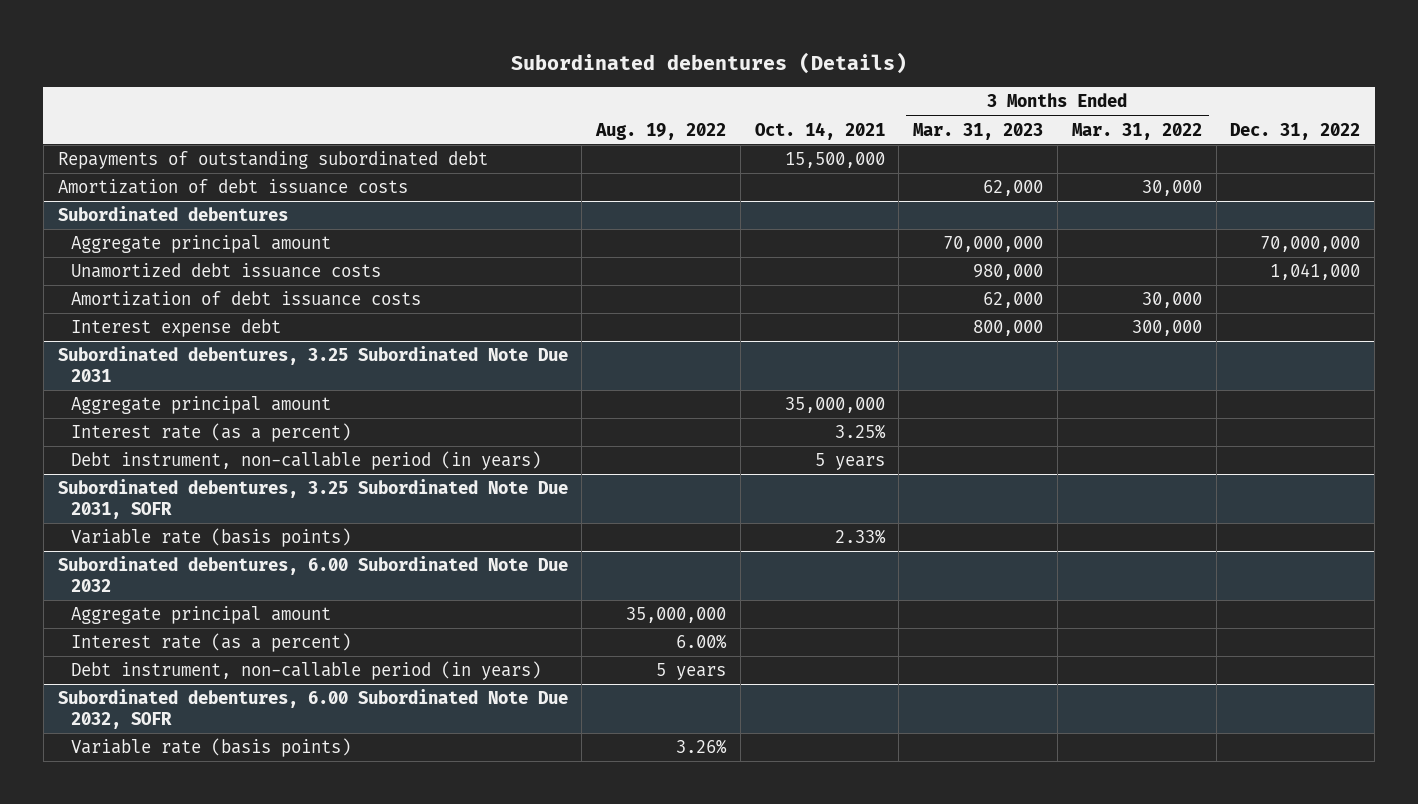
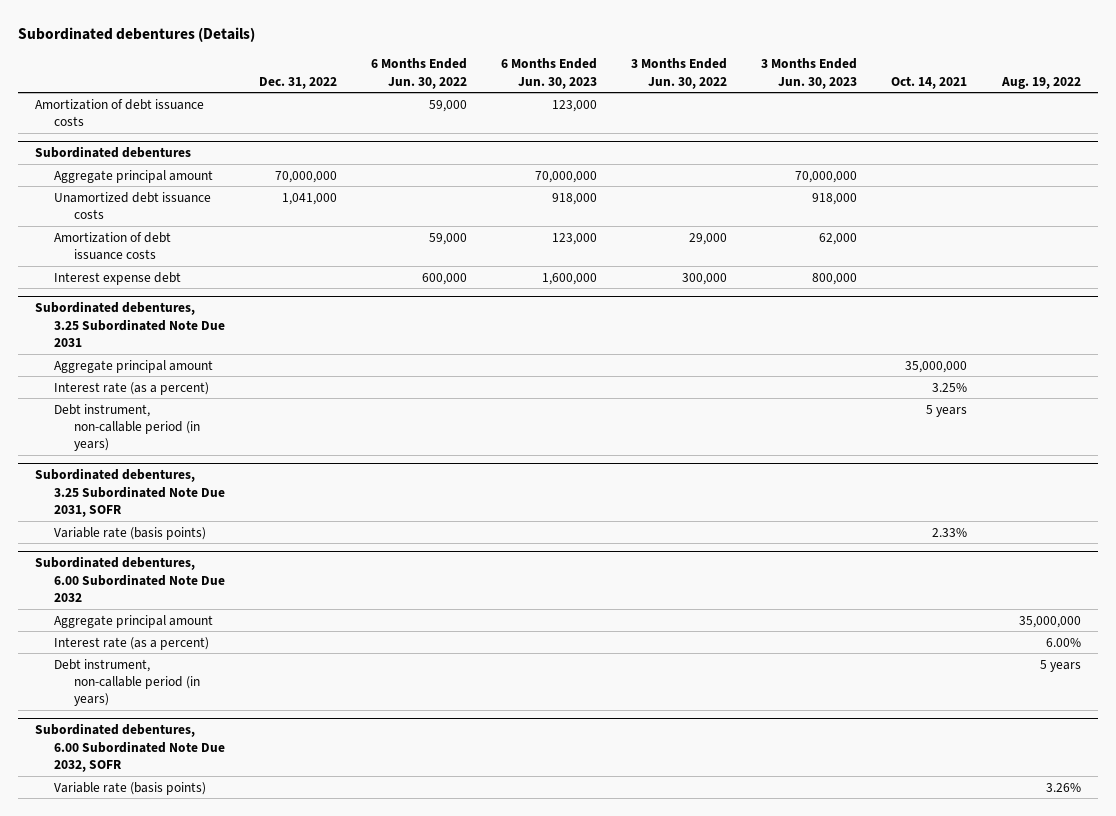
- | Aug. 19, 2022 | Oct. 14, 2021 | 3 Months Ended Mar. 31, 2023 | 3 Months Ended Mar. 31, 2022 | Dec. 31, 2022
+ | Dec. 31, 2022 | 6 Months Ended Jun. 30, 2022 | 6 Months Ended Jun. 30, 2023 | 3 Months Ended Jun. 30, 2022 | 3 Months Ended Jun. 30, 2023 | Oct. 14, 2021 | Aug. 19, 2022
- Repayments of outstanding subordinated debt | | 15,500,000 | | |

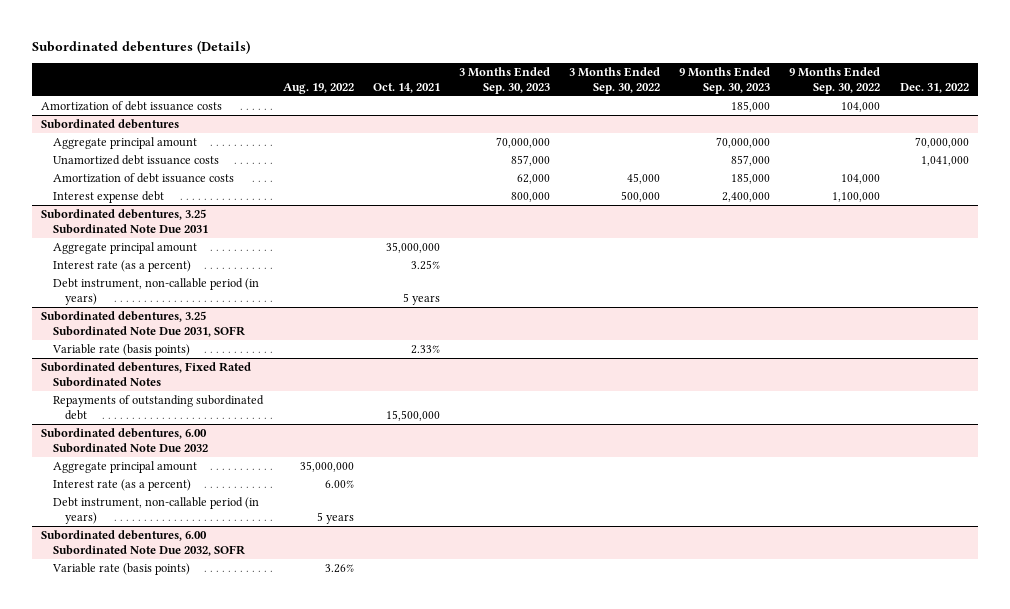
- | Dec. 31, 2022 | 6 Months Ended Jun. 30, 2022 | 6 Months Ended Jun. 30, 2023 | 3 Months Ended Jun. 30, 2022 | 3 Months Ended Jun. 30, 2023 | Oct. 14, 2021 | Aug. 19, 2022
+ | Aug. 19, 2022 | Oct. 14, 2021 | 3 Months Ended Sep. 30, 2023 | 3 Months Ended Sep. 30, 2022 | 9 Months Ended Sep. 30, 2023 | 9 Months Ended Sep. 30, 2022 | Dec. 31, 2022
+ Subordinated debentures, Fixed Rated Subordinated Notes
+ Repayments of outstanding subordinated debt | | 15,500,000 | | | | |

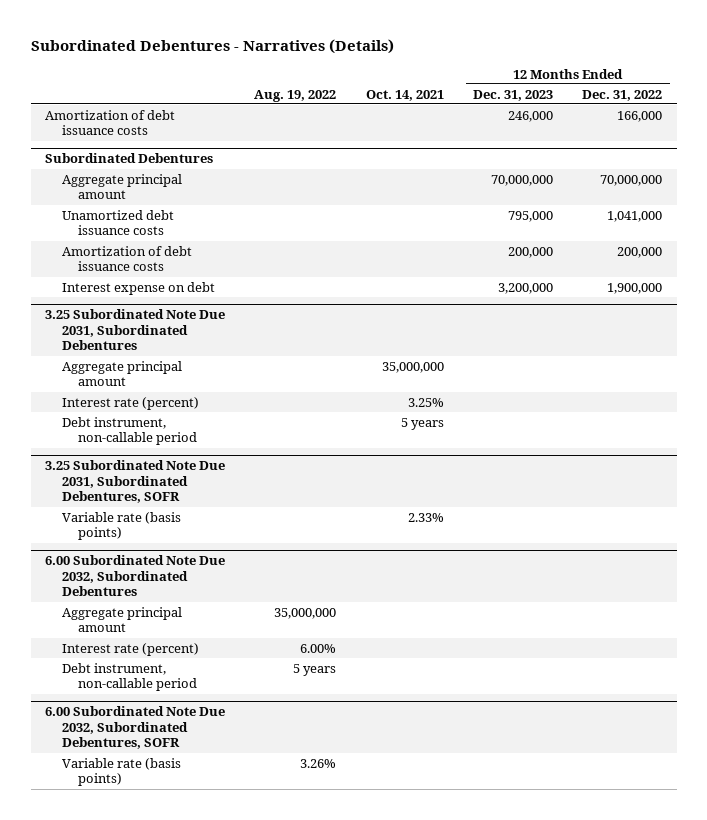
- Subordinated debentures (Details)
+ Subordinated Debentures - Narratives (Details)
- | Aug. 19, 2022 | Oct. 14, 2021 | 3 Months Ended Sep. 30, 2023 | 3 Months Ended Sep. 30, 2022 | 9 Months Ended Sep. 30, 2023 | 9 Months Ended Sep. 30, 2022 | Dec. 31, 2022
+ | Aug. 19, 2022 | Oct. 14, 2021 | 12 Months Ended Dec. 31, 2023 | 12 Months Ended Dec. 31, 2022
- Subordinated debentures
+ Subordinated Debentures
- Interest expense debt | | | 800,000 | 500,000 | 2,400,000 | 1,100,000 |
- Subordinated debentures, 3.25 Subordinated Note Due 2031
+ Interest expense on debt | | | 3,200,000 | 1,900,000
+ 3.25 Subordinated Note Due 2031, Subordinated Debentures
- Interest rate (as a percent) | | 3.25% | | | | |
- Debt instrument, non-callable period (in years) | | 5 years | | | | |
- Subordinated debentures, 3.25 Subordinated Note Due 2031, SOFR
+ Interest rate (percent) | | 3.25% | |
+ Debt instrument, non-callable period | | 5 years | |
+ 3.25 Subordinated Note Due 2031, Subordinated Debentures, SOFR
- Subordinated debentures, Fixed Rated Subordinated Notes
- Repayments of outstanding subordinated debt | | 15,500,000 | | | | |
- Subordinated debentures, 6.00 Subordinated Note Due 2032
+ 6.00 Subordinated Note Due 2032, Subordinated Debentures
- Interest rate (as a percent) | 6.00% | | | | | |
- Debt instrument, non-callable period (in years) | 5 years | | | | | |
- Subordinated debentures, 6.00 Subordinated Note Due 2032, SOFR
+ Interest rate (percent) | 6.00% | | |
+ Debt instrument, non-callable period | 5 years | | |
+ 6.00 Subordinated Note Due 2032, Subordinated Debentures, SOFR

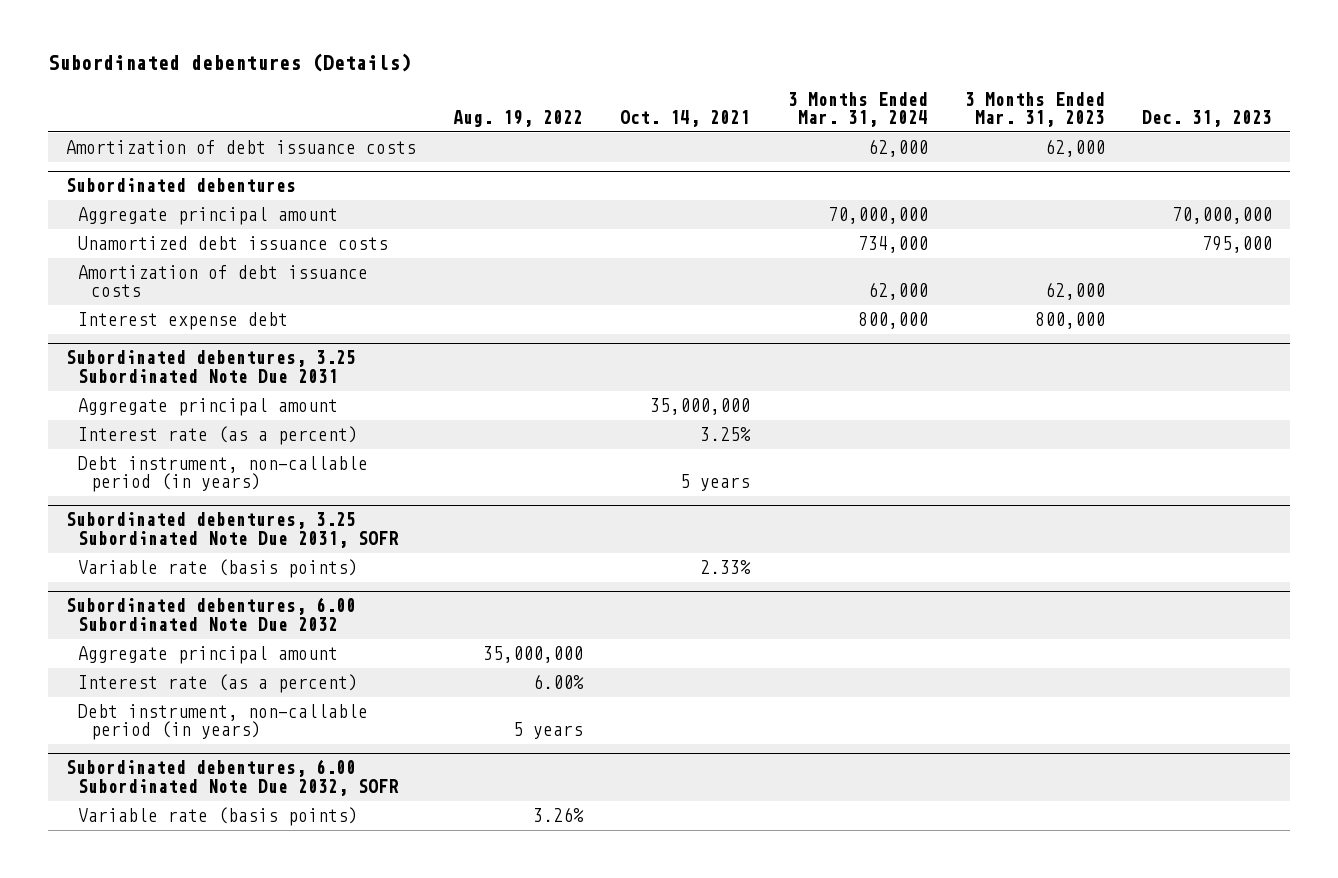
- Subordinated Debentures - Narratives (Details)
+ Subordinated debentures (Details)
- | Aug. 19, 2022 | Oct. 14, 2021 | 12 Months Ended Dec. 31, 2023 | 12 Months Ended Dec. 31, 2022
+ | Aug. 19, 2022 | Oct. 14, 2021 | 3 Months Ended Mar. 31, 2024 | 3 Months Ended Mar. 31, 2023 | Dec. 31, 2023
- Subordinated Debentures
+ Subordinated debentures
- Interest expense on debt | | | 3,200,000 | 1,900,000
- 3.25 Subordinated Note Due 2031, Subordinated Debentures
+ Interest expense debt | | | 800,000 | 800,000 |
+ Subordinated debentures, 3.25 Subordinated Note Due 2031
- Interest rate (percent) | | 3.25% | |
- Debt instrument, non-callable period | | 5 years | |
- 3.25 Subordinated Note Due 2031, Subordinated Debentures, SOFR
+ Interest rate (as a percent) | | 3.25% | | |
+ Debt instrument, non-callable period (in years) | | 5 years | | |
+ Subordinated debentures, 3.25 Subordinated Note Due 2031, SOFR
- 6.00 Subordinated Note Due 2032, Subordinated Debentures
+ Subordinated debentures, 6.00 Subordinated Note Due 2032
- Interest rate (percent) | 6.00% | | |
- Debt instrument, non-callable period | 5 years | | |
- 6.00 Subordinated Note Due 2032, Subordinated Debentures, SOFR
+ Interest rate (as a percent) | 6.00% | | | |
+ Debt instrument, non-callable period (in years) | 5 years | | | |
+ Subordinated debentures, 6.00 Subordinated Note Due 2032, SOFR

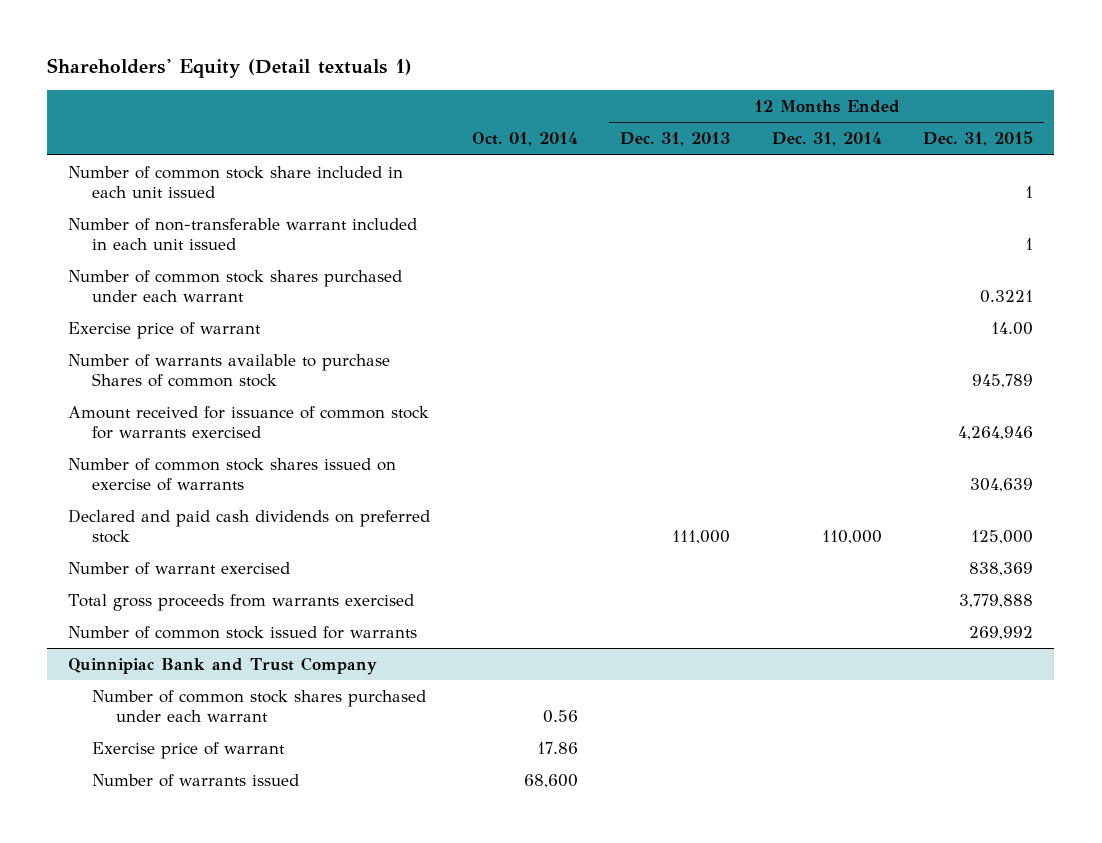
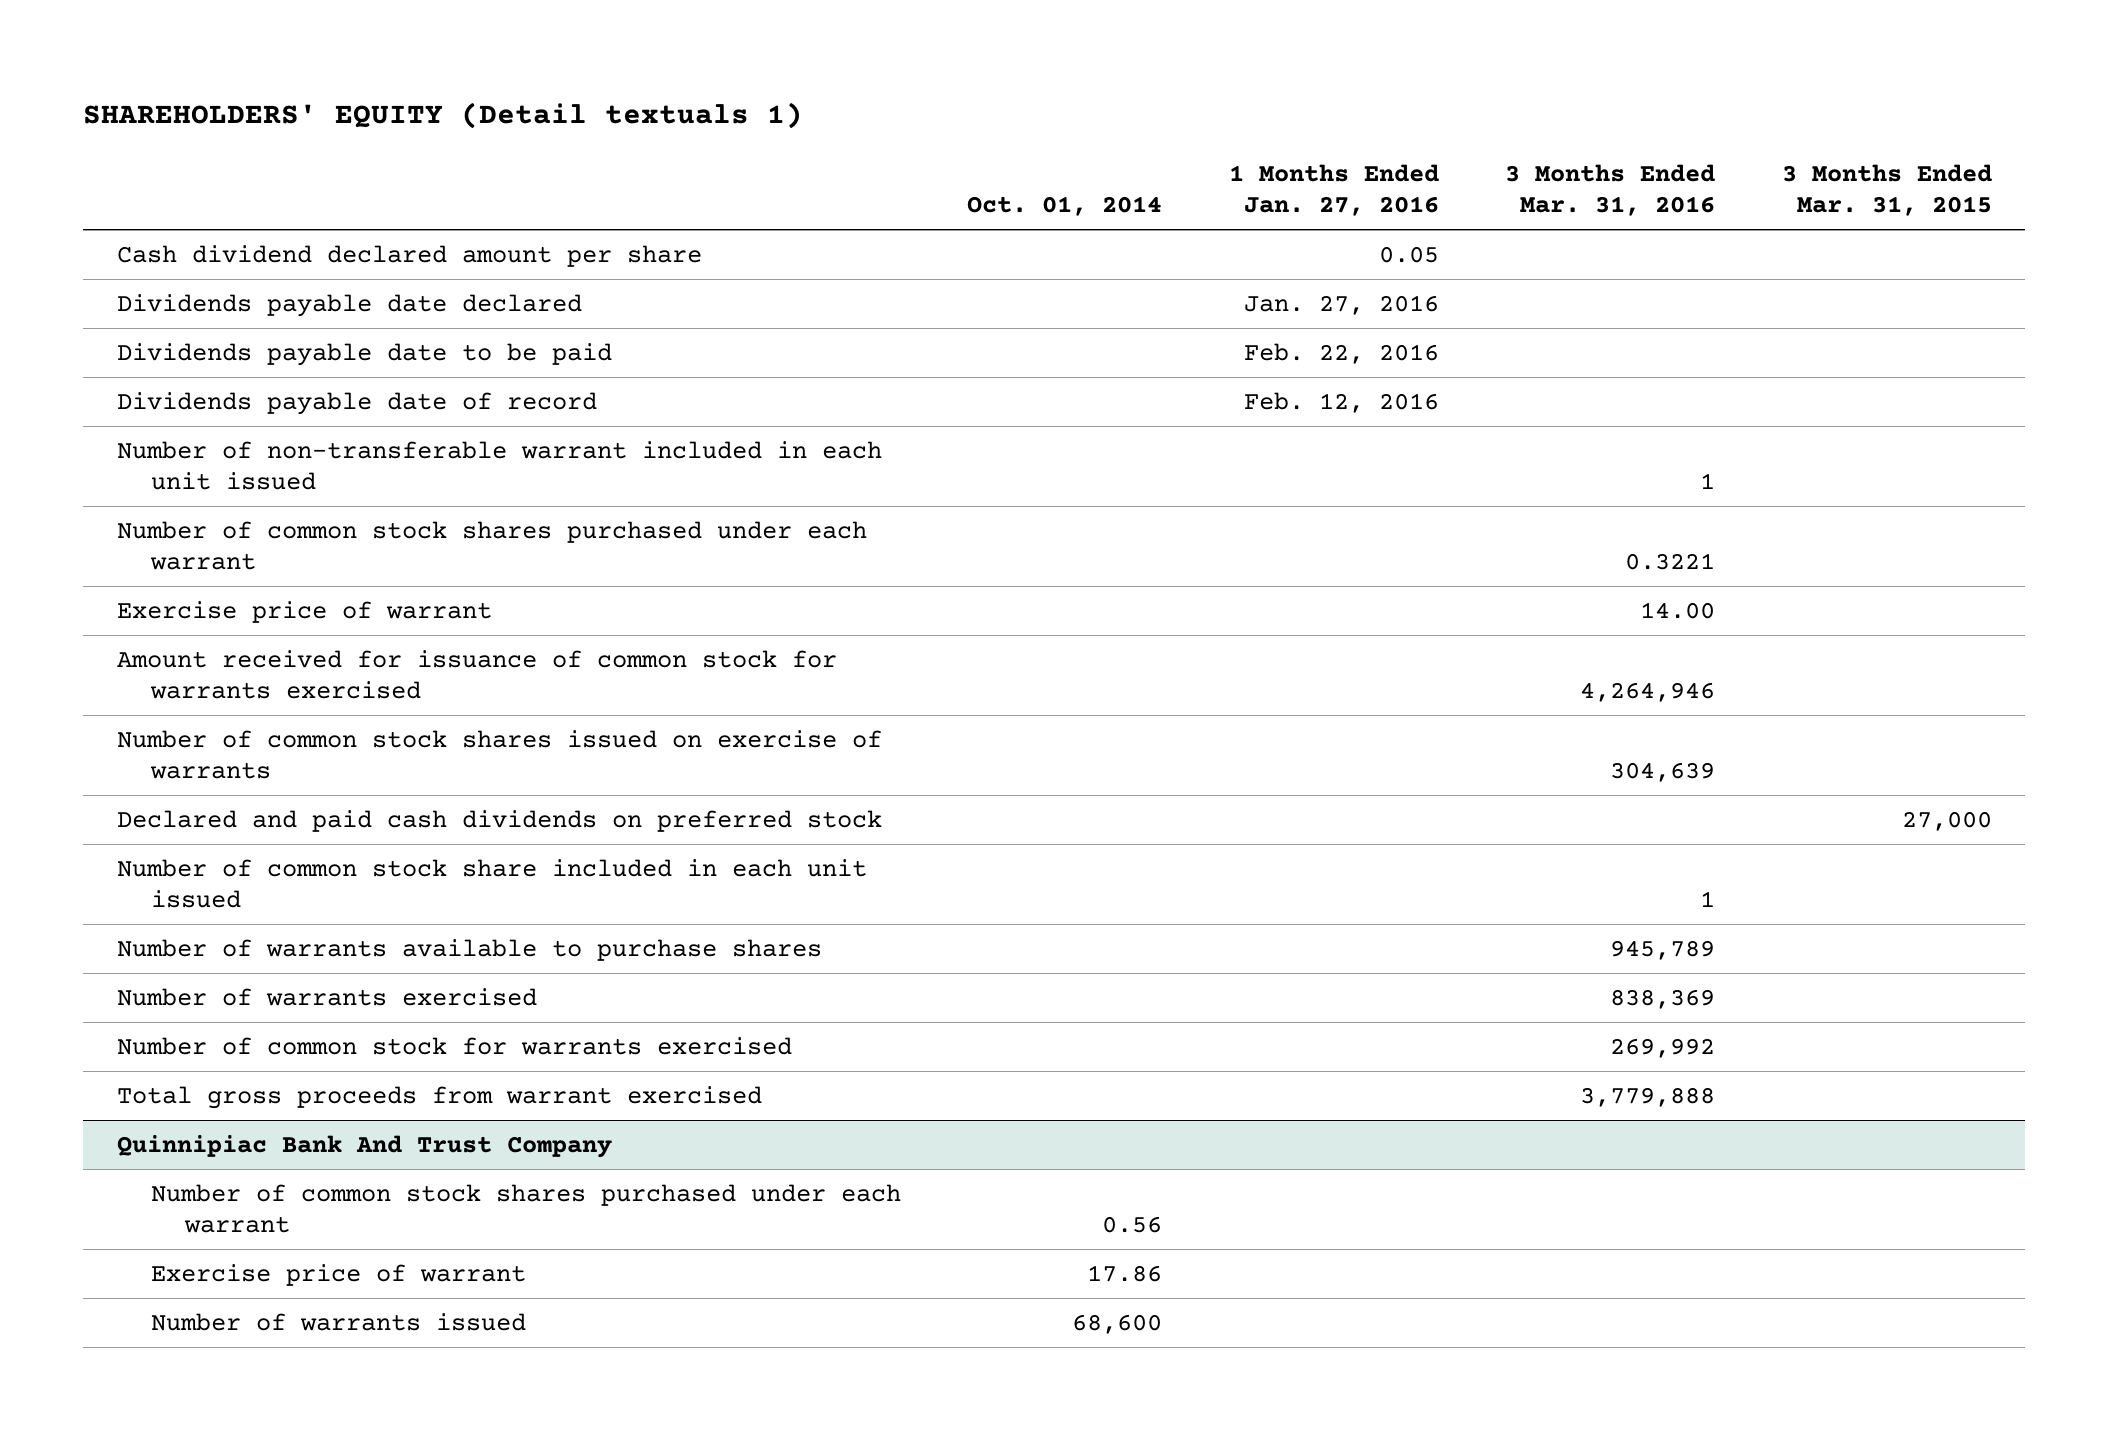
- Shareholders' Equity (Detail textuals 1)
+ SHAREHOLDERS' EQUITY (Detail textuals 1)
- | Oct. 01, 2014 | 12 Months Ended Dec. 31, 2013 | 12 Months Ended Dec. 31, 2014 | 12 Months Ended Dec. 31, 2015
+ | Oct. 01, 2014 | 1 Months Ended Jan. 27, 2016 | 3 Months Ended Mar. 31, 2016 | 3 Months Ended Mar. 31, 2015
+ Cash dividend declared amount per share | | 0.05 | |
+ Dividends payable date declared | | Jan. 27, 2016 | |
+ Dividends payable date to be paid | | Feb. 22, 2016 | |
+ Dividends payable date of record | | Feb. 12, 2016 | |
- Number of warrants available to purchase Shares of common stock | | | | 945,789
- Number of warrant exercised | | | | 838,369
- Total gross proceeds from warrants exercised | | | | 3,779,888
- Number of common stock issued for warrants | | | | 269,992
- Quinnipiac Bank and Trust Company
moved down: Number of common stock share included in each unit issued | | | 1 |
+ Number of warrants available to purchase shares | | | 945,789 |
+ Number of warrants exercised | | | 838,369 |
+ Number of common stock for warrants exercised | | | 269,992 |
+ Total gross proceeds from warrant exercised | | | 3,779,888 |
+ Quinnipiac Bank And Trust Company

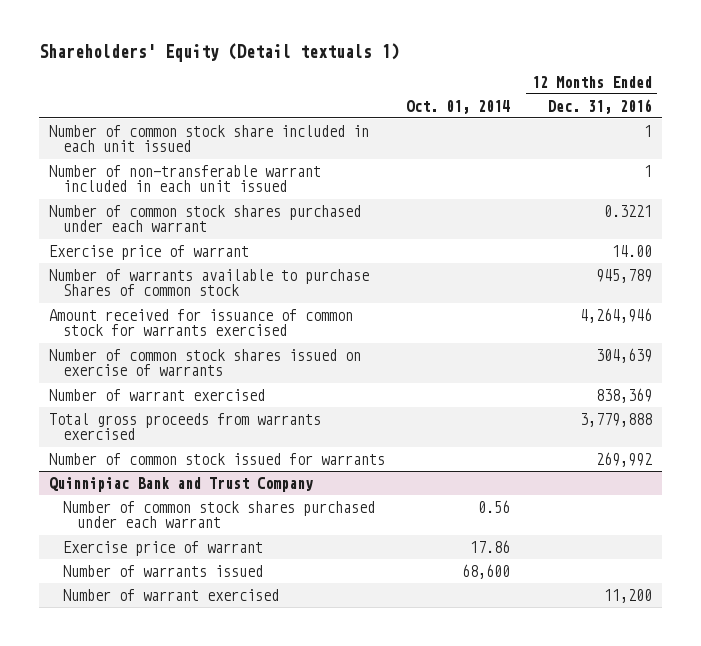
- SHAREHOLDERS' EQUITY (Detail textuals 1)
+ Shareholders' Equity (Detail textuals 1)
- | Oct. 01, 2014 | 1 Months Ended Jan. 27, 2016 | 3 Months Ended Mar. 31, 2016 | 3 Months Ended Mar. 31, 2015
+ | Oct. 01, 2014 | 12 Months Ended Dec. 31, 2016
- Cash dividend declared amount per share | | 0.05 | |
- Dividends payable date declared | | Jan. 27, 2016 | |
- Dividends payable date to be paid | | Feb. 22, 2016 | |
- Dividends payable date of record | | Feb. 12, 2016 | |
moved up: Number of common stock share included in each unit issued | | 1
+ Number of warrants available to purchase Shares of common stock | | 945,789
- Declared and paid cash dividends on preferred stock | | | | 27,000
- Number of warrants available to purchase shares | | | 945,789 |
- Number of warrants exercised | | | 838,369 |
- Number of common stock for warrants exercised | | | 269,992 |
- Total gross proceeds from warrant exercised | | | 3,779,888 |
- Quinnipiac Bank And Trust Company
+ Number of warrant exercised | | 838,369
+ Total gross proceeds from warrants exercised | | 3,779,888
+ Number of common stock issued for warrants | | 269,992
+ Quinnipiac Bank and Trust Company
+ Number of warrant exercised | | 11,200

